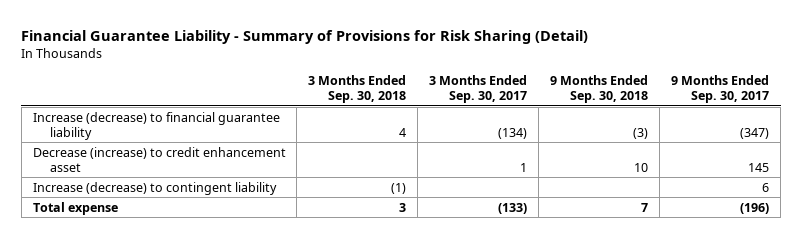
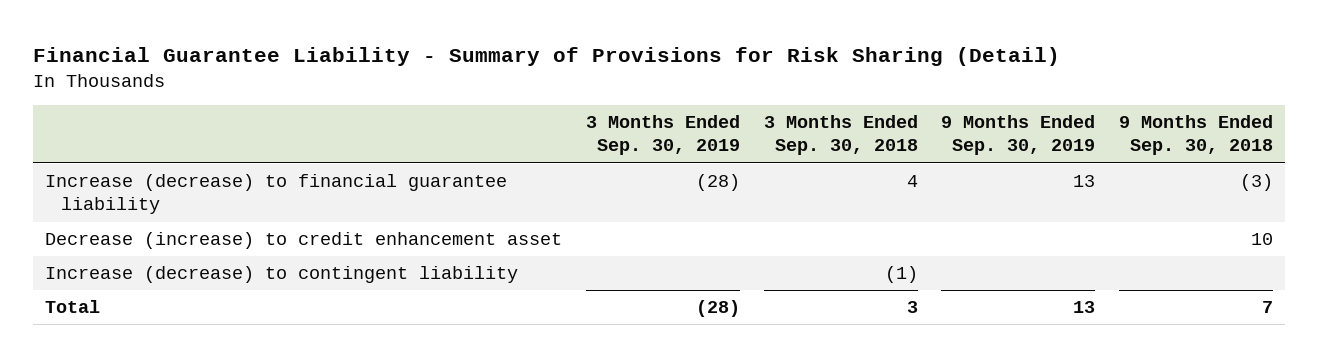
- | 3 Months Ended Sep. 30, 2018 | 3 Months Ended Sep. 30, 2017 | 9 Months Ended Sep. 30, 2018 | 9 Months Ended Sep. 30, 2017
+ | 3 Months Ended Sep. 30, 2019 | 3 Months Ended Sep. 30, 2018 | 9 Months Ended Sep. 30, 2019 | 9 Months Ended Sep. 30, 2018
- Total expense | 3 | (133) | 7 | (196)
+ Total | (28) | 3 | 13 | 7

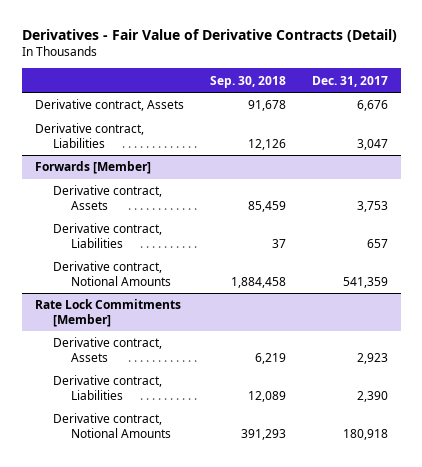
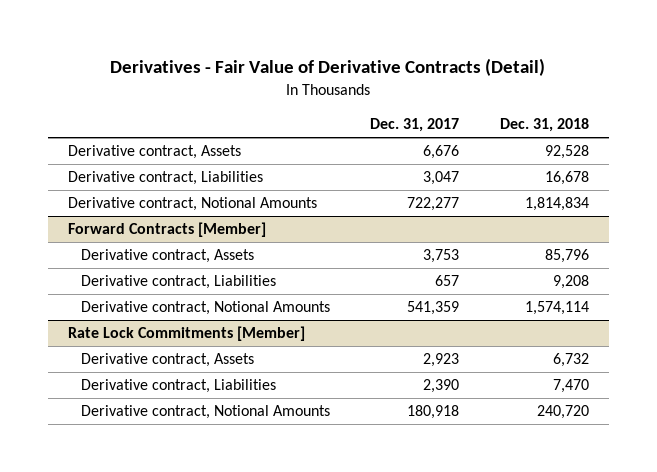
- | Sep. 30, 2018 | Dec. 31, 2017
+ | Dec. 31, 2017 | Dec. 31, 2018
- Forwards [Member]
+ Derivative contract, Notional Amounts | 722,277 | 1,814,834
+ Forward Contracts [Member]

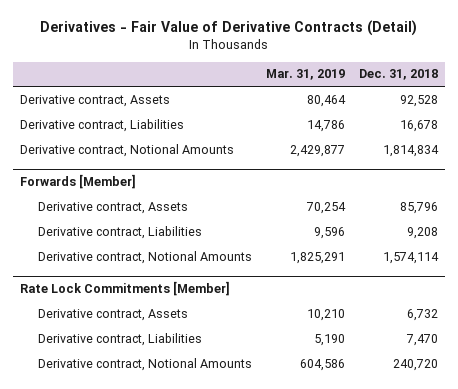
- | Dec. 31, 2017 | Dec. 31, 2018
+ | Mar. 31, 2019 | Dec. 31, 2018
- Forward Contracts [Member]
+ Forwards [Member]

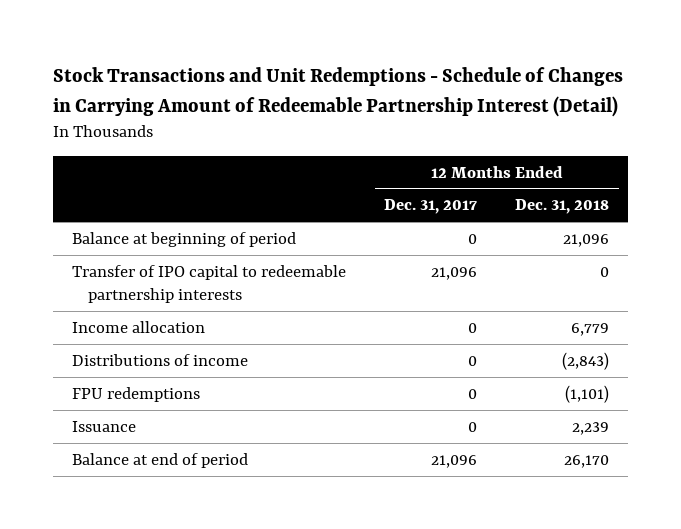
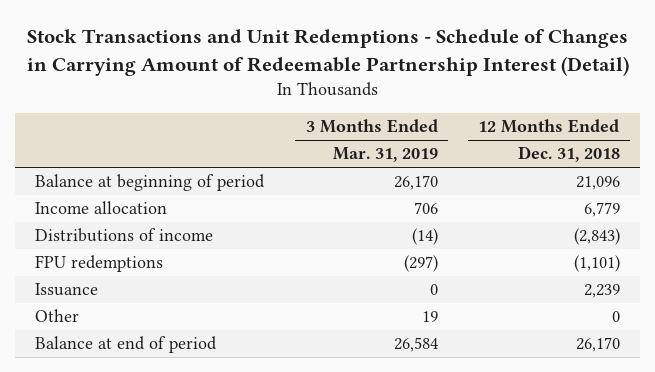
- | 12 Months Ended Dec. 31, 2017 | 12 Months Ended Dec. 31, 2018
+ | 3 Months Ended Mar. 31, 2019 | 12 Months Ended Dec. 31, 2018
- Transfer of IPO capital to redeemable partnership interests | 21,096 | 0
+ Other | 19 | 0

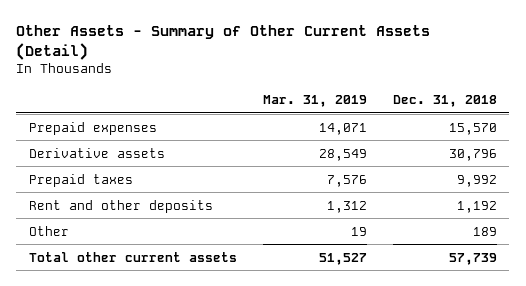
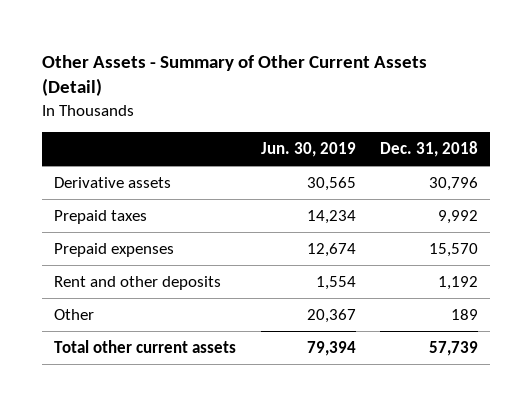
- | Mar. 31, 2019 | Dec. 31, 2018
+ | Jun. 30, 2019 | Dec. 31, 2018
moved down: Prepaid expenses | 12,674 | 15,570

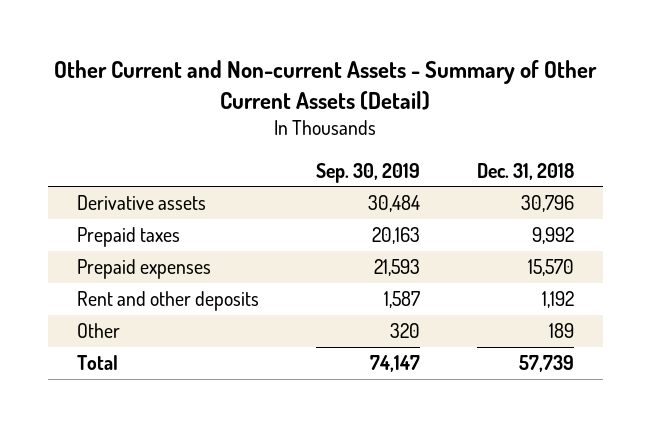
- Other Assets - Summary of Other Current Assets (Detail)
+ Other Current and Non-current Assets - Summary of Other Current Assets (Detail)
- | Jun. 30, 2019 | Dec. 31, 2018
+ | Sep. 30, 2019 | Dec. 31, 2018
- Total other current assets | 79,394 | 57,739
+ Total | 74,147 | 57,739

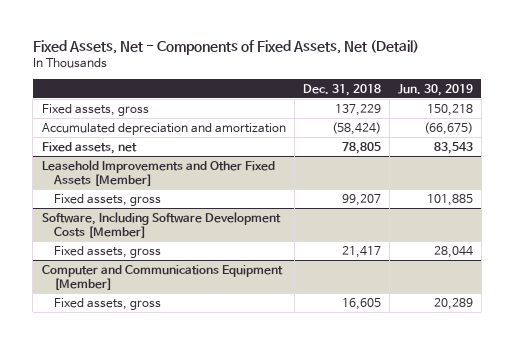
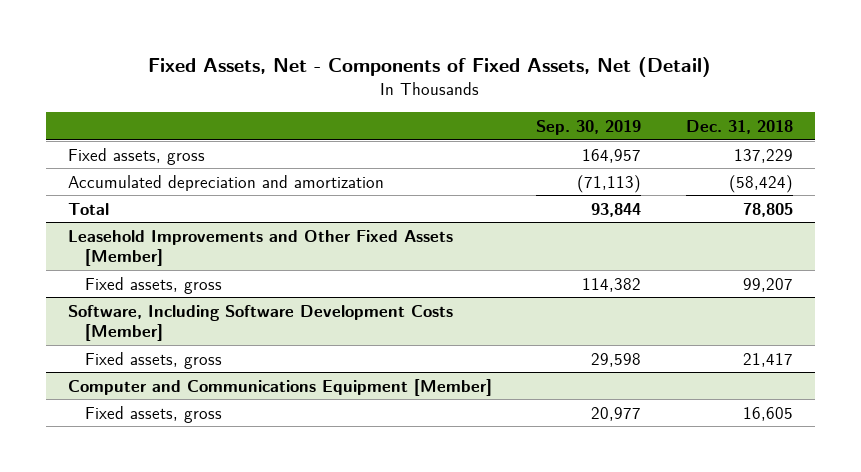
- | Dec. 31, 2018 | Jun. 30, 2019
+ | Sep. 30, 2019 | Dec. 31, 2018
- Fixed assets, net | 78,805 | 83,543
+ Total | 93,844 | 78,805

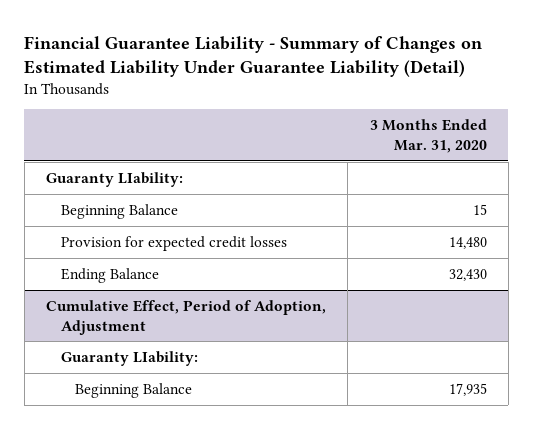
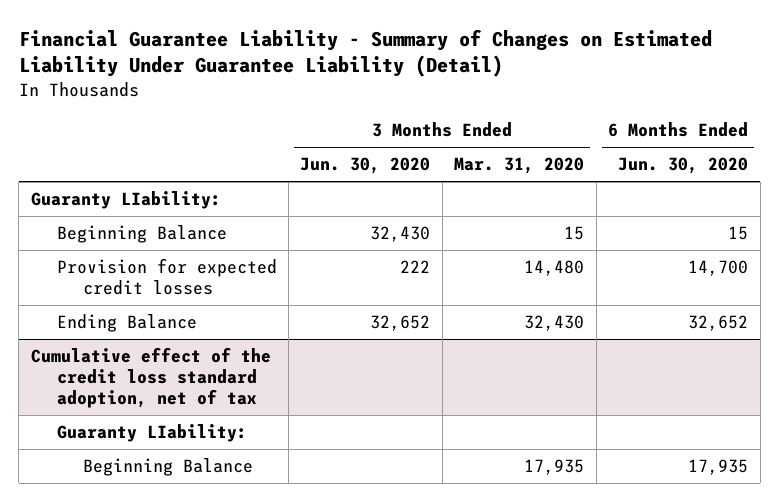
- | 3 Months Ended Mar. 31, 2020
+ | 3 Months Ended Jun. 30, 2020 | 3 Months Ended Mar. 31, 2020 | 6 Months Ended Jun. 30, 2020
- Cumulative Effect, Period of Adoption, Adjustment
+ Cumulative effect of the credit loss standard adoption, net of tax

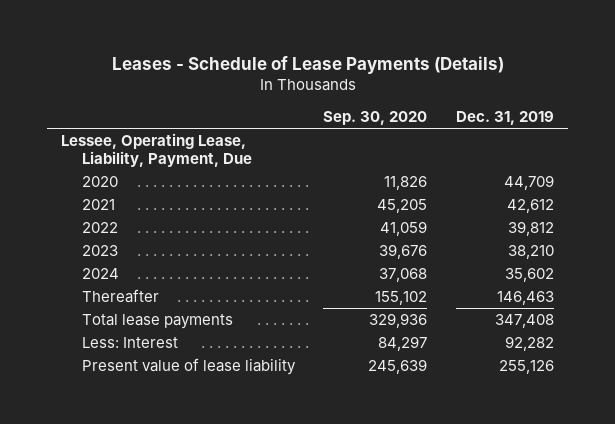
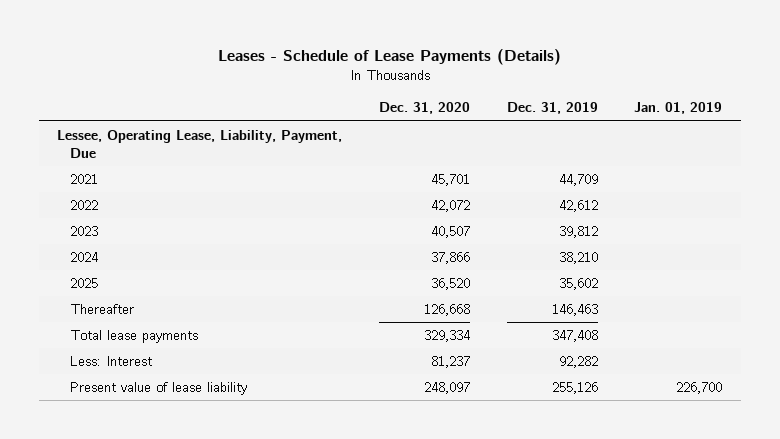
- | Sep. 30, 2020 | Dec. 31, 2019
+ | Dec. 31, 2020 | Dec. 31, 2019 | Jan. 01, 2019
- 2020 | 11,826 | 44,709
- 2021 | 45,205 | 42,612
- 2022 | 41,059 | 39,812
- 2023 | 39,676 | 38,210
- 2024 | 37,068 | 35,602
+ 2021 | 45,701 | 44,709 |
+ 2022 | 42,072 | 42,612 |
+ 2023 | 40,507 | 39,812 |
+ 2024 | 37,866 | 38,210 |
+ 2025 | 36,520 | 35,602 |

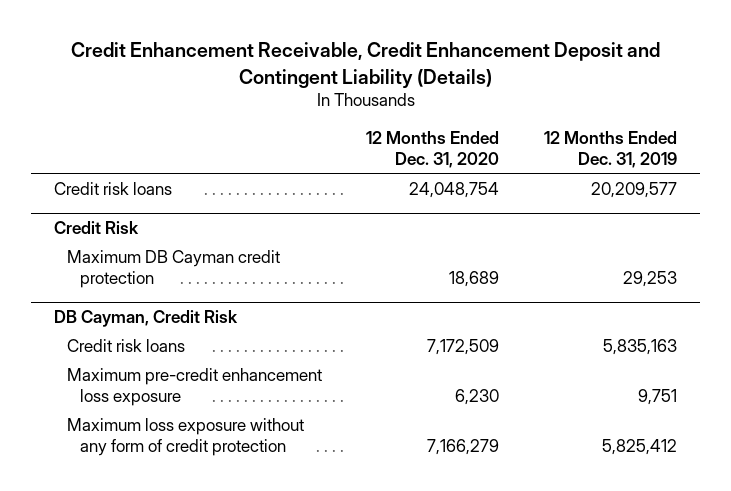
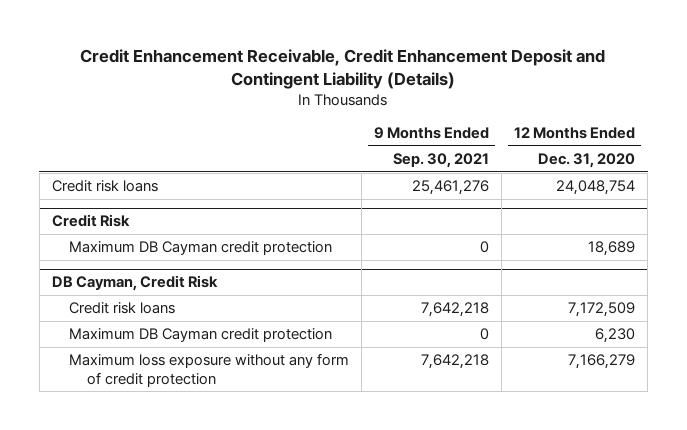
- | 12 Months Ended Dec. 31, 2020 | 12 Months Ended Dec. 31, 2019
+ | 9 Months Ended Sep. 30, 2021 | 12 Months Ended Dec. 31, 2020
@ DB Cayman, Credit Risk
- Maximum pre-credit enhancement loss exposure | 6,230 | 9,751
+ Maximum DB Cayman credit protection | 0 | 6,230

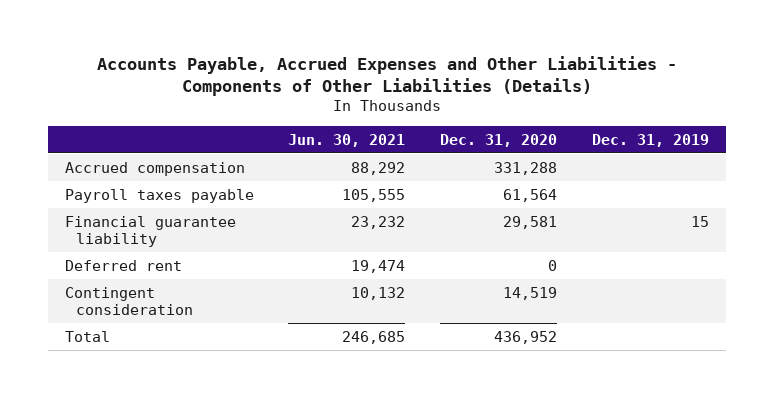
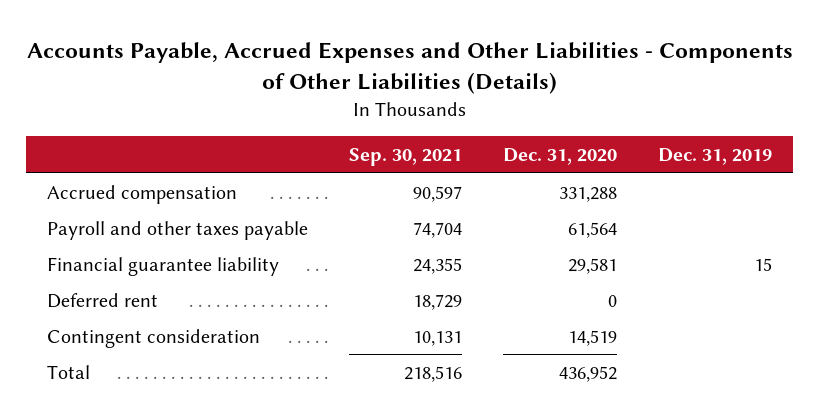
- | Jun. 30, 2021 | Dec. 31, 2020 | Dec. 31, 2019
+ | Sep. 30, 2021 | Dec. 31, 2020 | Dec. 31, 2019
- Payroll taxes payable | 105,555 | 61,564 |
+ Payroll and other taxes payable | 74,704 | 61,564 |

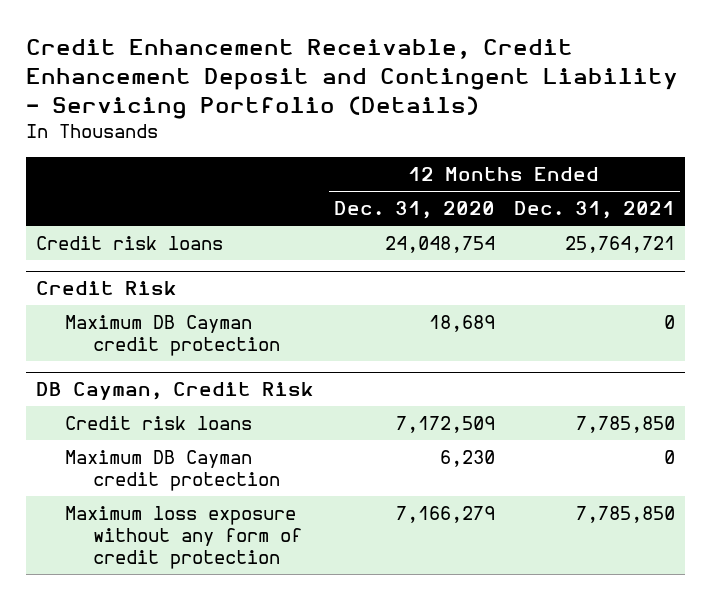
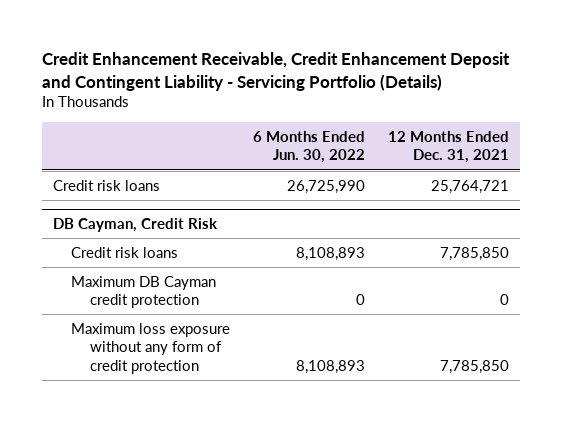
- | 12 Months Ended Dec. 31, 2020 | 12 Months Ended Dec. 31, 2021
+ | 6 Months Ended Jun. 30, 2022 | 12 Months Ended Dec. 31, 2021
- Credit Risk
- Maximum DB Cayman credit protection | 18,689 | 0

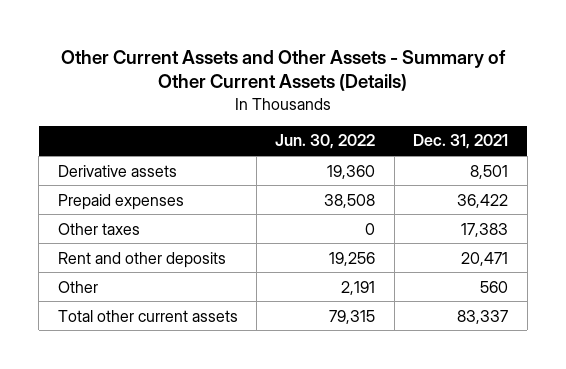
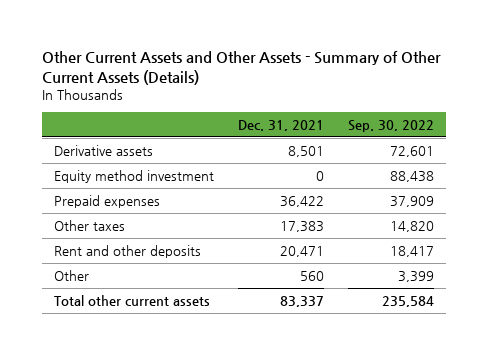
- | Jun. 30, 2022 | Dec. 31, 2021
+ | Dec. 31, 2021 | Sep. 30, 2022
+ Equity method investment | 0 | 88,438

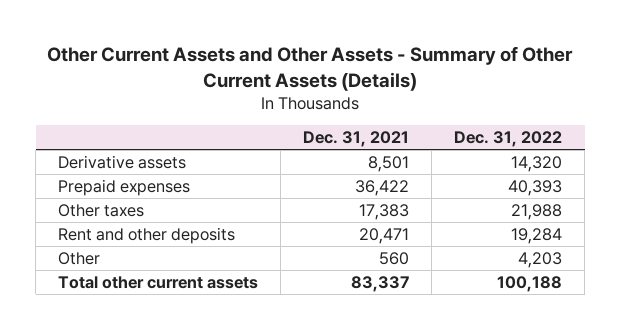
- | Dec. 31, 2021 | Sep. 30, 2022
+ | Dec. 31, 2021 | Dec. 31, 2022
- Equity method investment | 0 | 88,438

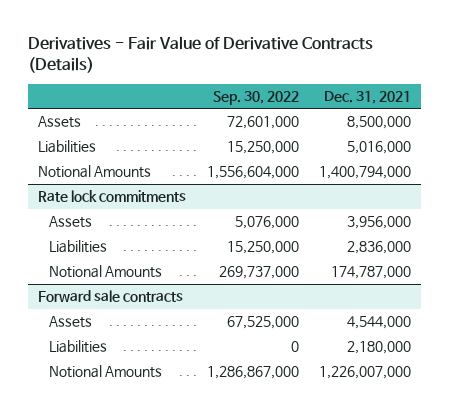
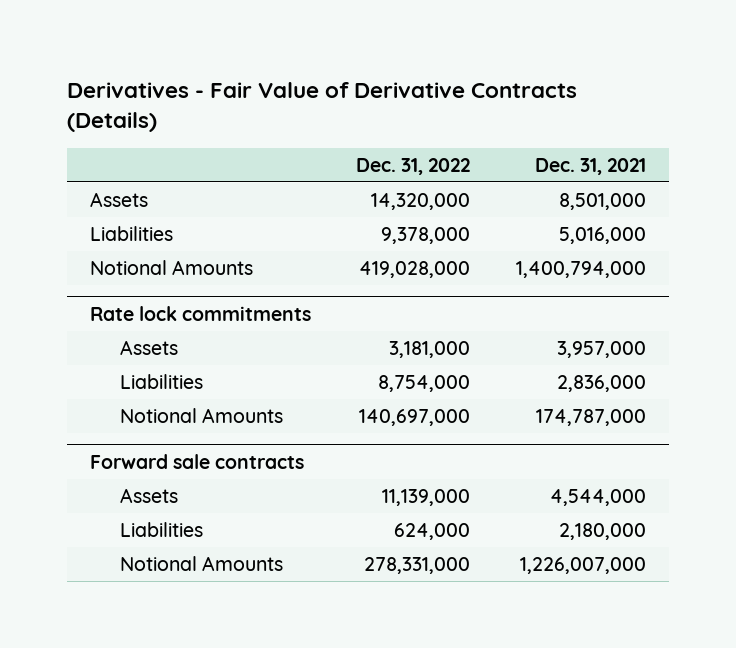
- | Sep. 30, 2022 | Dec. 31, 2021
+ | Dec. 31, 2022 | Dec. 31, 2021
- Assets | 72,601,000 | 8,500,000
+ Assets | 14,320,000 | 8,501,000
@ Rate lock commitments
- Assets | 5,076,000 | 3,956,000
+ Assets | 3,181,000 | 3,957,000

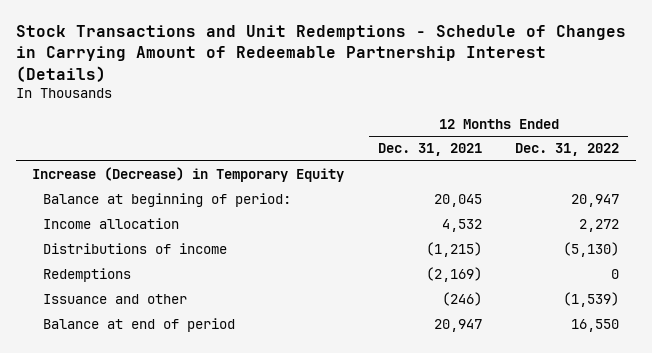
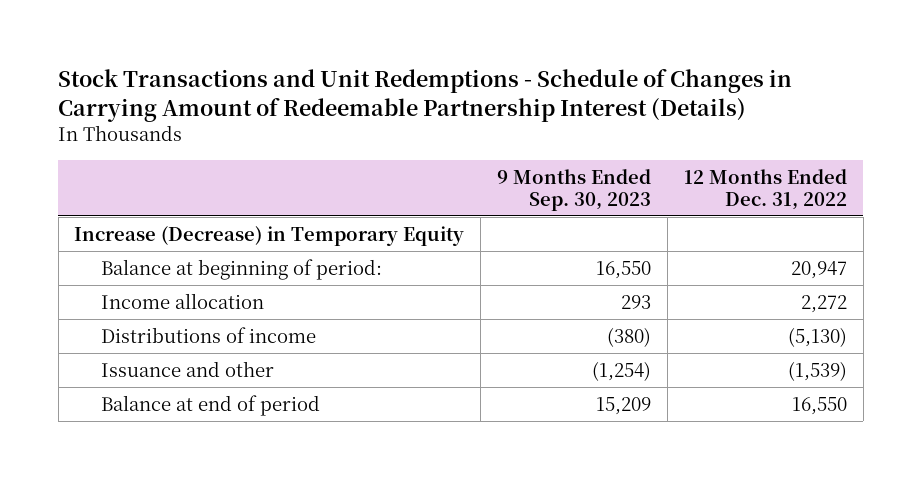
- | 12 Months Ended Dec. 31, 2021 | 12 Months Ended Dec. 31, 2022
+ | 9 Months Ended Sep. 30, 2023 | 12 Months Ended Dec. 31, 2022
- Redemptions | (2,169) | 0

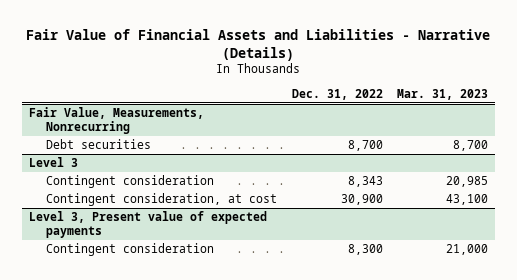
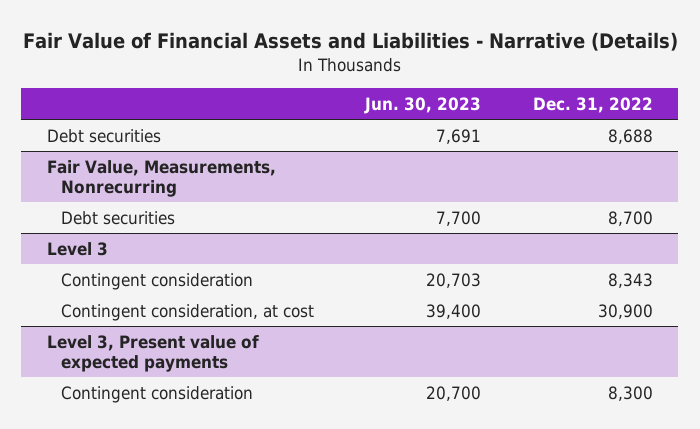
- | Dec. 31, 2022 | Mar. 31, 2023
+ | Jun. 30, 2023 | Dec. 31, 2022
+ Debt securities | 7,691 | 8,688

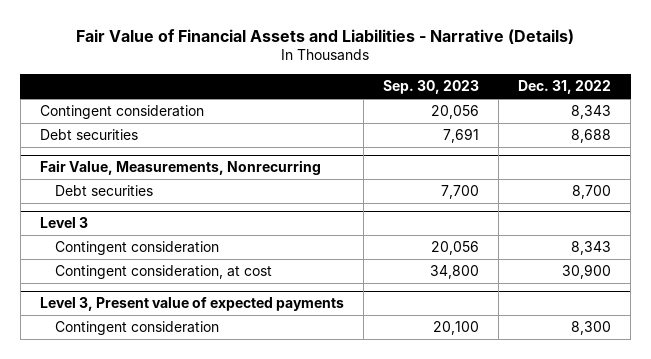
- | Jun. 30, 2023 | Dec. 31, 2022
+ | Sep. 30, 2023 | Dec. 31, 2022
+ Contingent consideration | 20,056 | 8,343

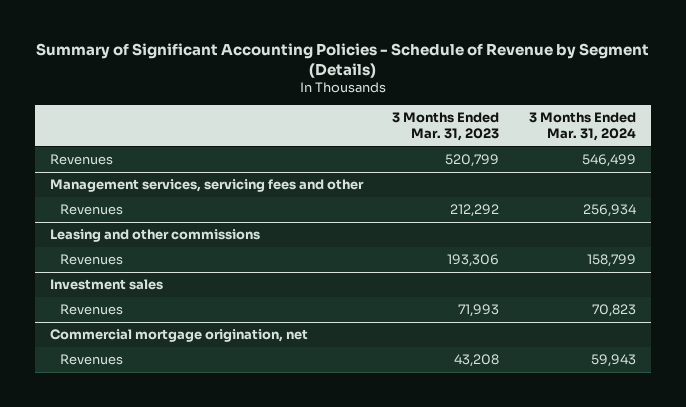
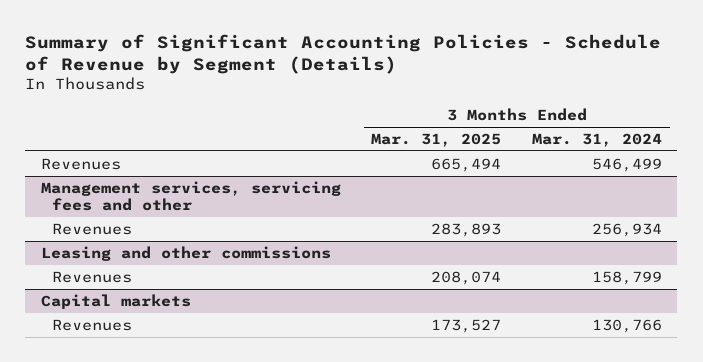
- | 3 Months Ended Mar. 31, 2023 | 3 Months Ended Mar. 31, 2024
+ | 3 Months Ended Mar. 31, 2025 | 3 Months Ended Mar. 31, 2024
- Investment sales
- Revenues | 71,993 | 70,823
- Commercial mortgage origination, net
- Revenues | 43,208 | 59,943
+ Capital markets
+ Revenues | 173,527 | 130,766

